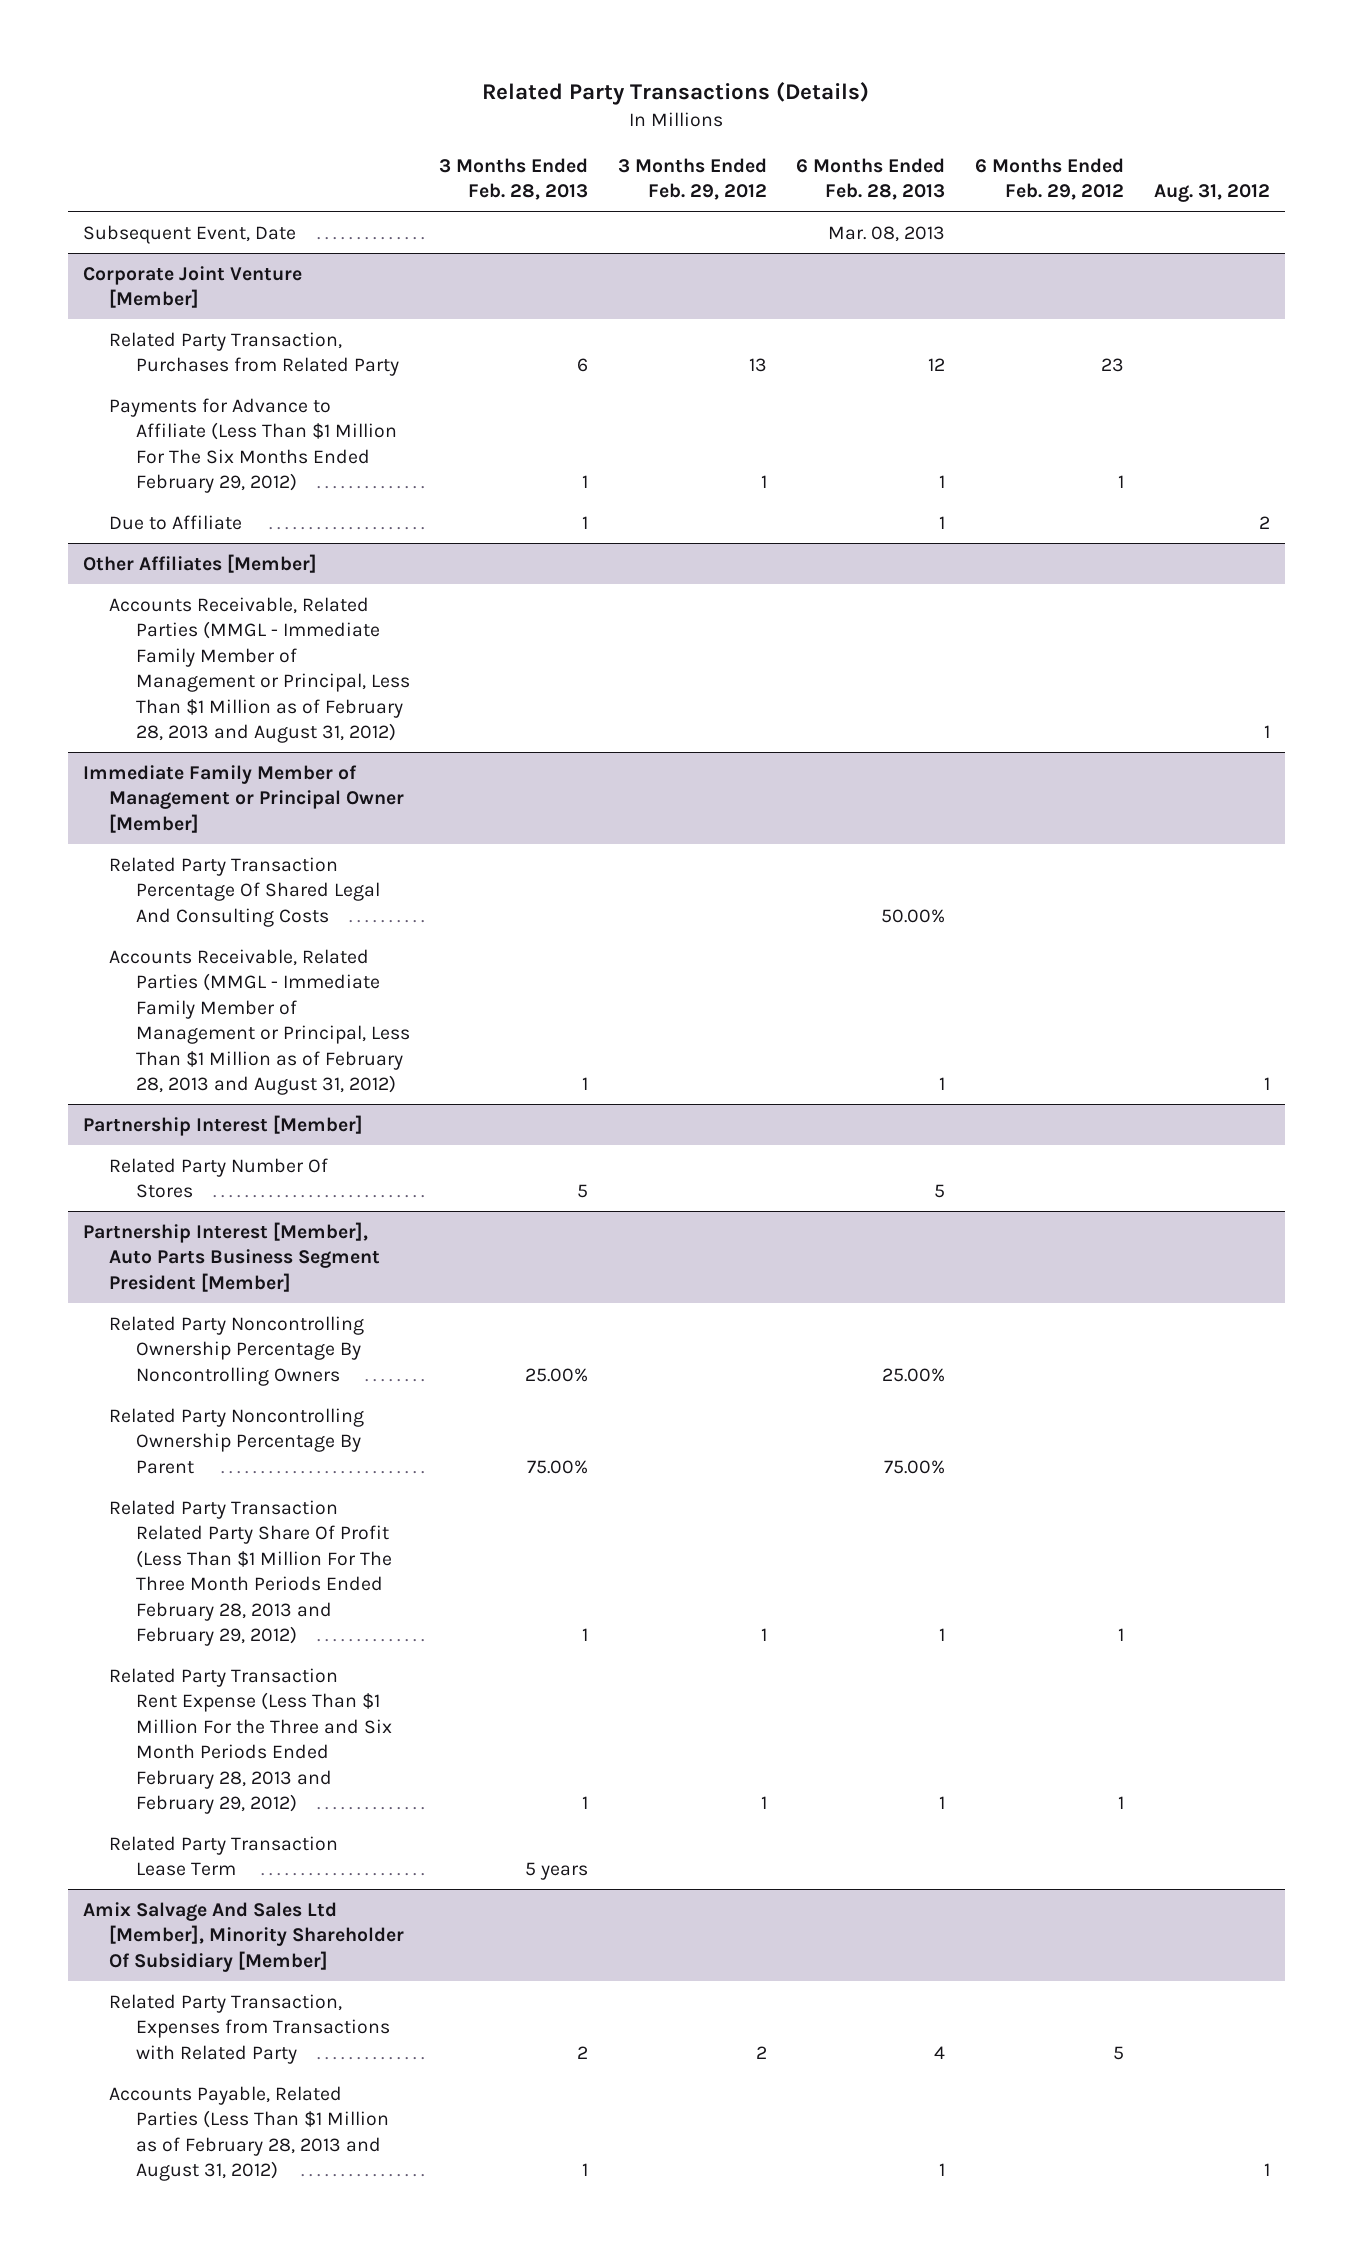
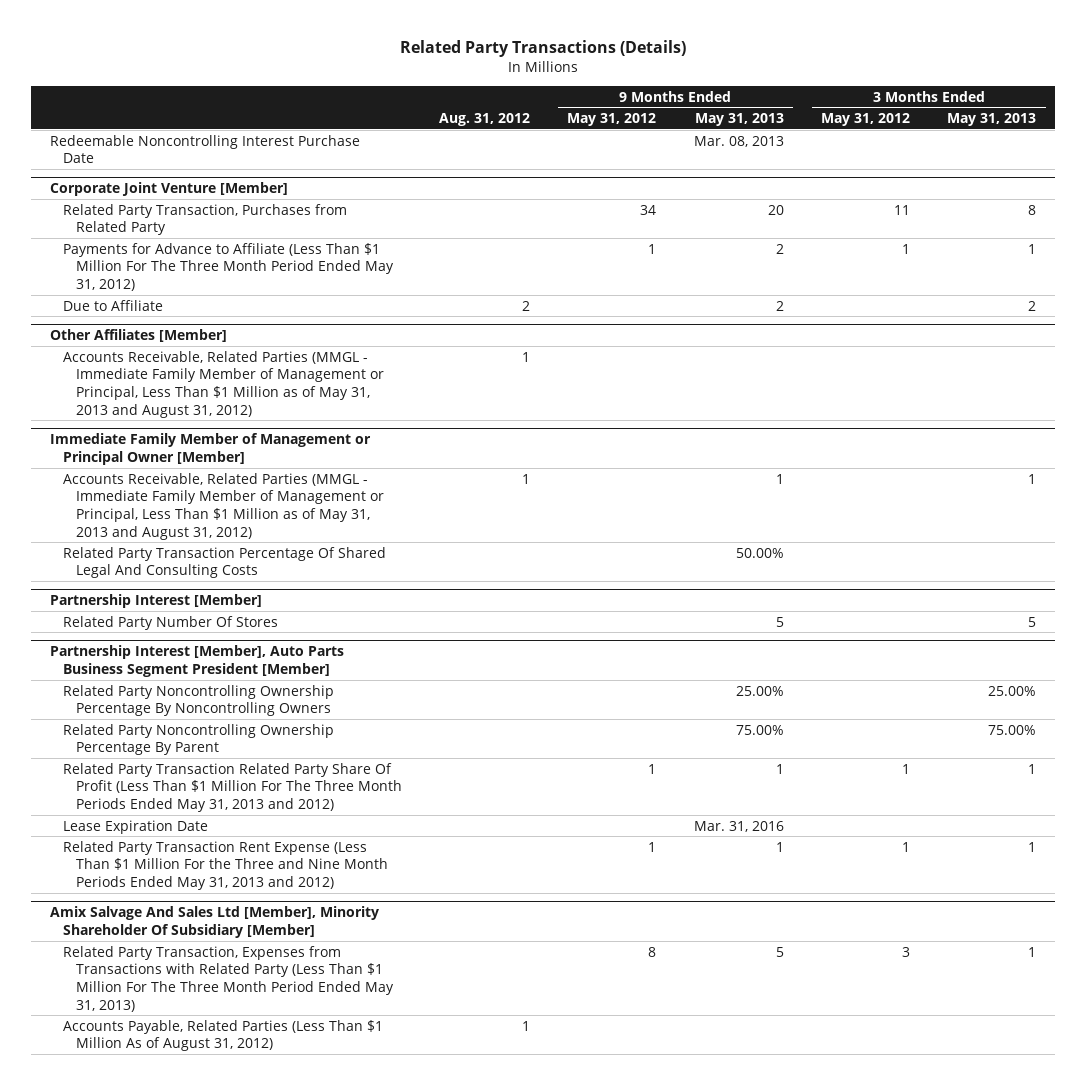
- | 3 Months Ended Feb. 28, 2013 | 3 Months Ended Feb. 29, 2012 | 6 Months Ended Feb. 28, 2013 | 6 Months Ended Feb. 29, 2012 | Aug. 31, 2012
+ | Aug. 31, 2012 | 9 Months Ended May 31, 2012 | 9 Months Ended May 31, 2013 | 3 Months Ended May 31, 2012 | 3 Months Ended May 31, 2013
- Subsequent Event, Date | | | Mar. 08, 2013 | |
+ Redeemable Noncontrolling Interest Purchase Date | | | Mar. 08, 2013 | |
@ Corporate Joint Venture [Member]
- Payments for Advance to Affiliate (Less Than $1 Million For The Six Months Ended February 29, 2012) | 1 | 1 | 1 | 1 |
+ Payments for Advance to Affiliate (Less Than $1 Million For The Three Month Period Ended May 31, 2012) | | 1 | 2 | 1 | 1
@ Other Affiliates [Member]
- Accounts Receivable, Related Parties (MMGL - Immediate Family Member of Management or Principal, Less Than $1 Million as of February 28, 2013 and August 31, 2012) | | | | | 1
+ Accounts Receivable, Related Parties (MMGL - Immediate Family Member of Management or Principal, Less Than $1 Million as of May 31, 2013 and August 31, 2012) | 1 | | | |
@ Immediate Family Member of Management or Principal Owner [Member]
+ Accounts Receivable, Related Parties (MMGL - Immediate Family Member of Management or Principal, Less Than $1 Million as of May 31, 2013 and August 31, 2012) | 1 | | 1 | | 1
- Accounts Receivable, Related Parties (MMGL - Immediate Family Member of Management or Principal, Less Than $1 Million as of February 28, 2013 and August 31, 2012) | 1 | | 1 | | 1
@ Partnership Interest [Member], Auto Parts Business Segment President [Member]
- Related Party Transaction Related Party Share Of Profit (Less Than $1 Million For The Three Month Periods Ended February 28, 2013 and February 29, 2012) | 1 | 1 | 1 | 1 |
- Related Party Transaction Rent Expense (Less Than $1 Million For the Three and Six Month Periods Ended February 28, 2013 and February 29, 2012) | 1 | 1 | 1 | 1 |
- Related Party Transaction Lease Term | 5 years | | | |
+ Related Party Transaction Related Party Share Of Profit (Less Than $1 Million For The Three Month Periods Ended May 31, 2013 and 2012) | | 1 | 1 | 1 | 1
+ Lease Expiration Date | | | Mar. 31, 2016 | |
+ Related Party Transaction Rent Expense (Less Than $1 Million For the Three and Nine Month Periods Ended May 31, 2013 and 2012) | | 1 | 1 | 1 | 1
@ Amix Salvage And Sales Ltd [Member], Minority Shareholder Of Subsidiary [Member]
- Related Party Transaction, Expenses from Transactions with Related Party | 2 | 2 | 4 | 5 |
- Accounts Payable, Related Parties (Less Than $1 Million as of February 28, 2013 and August 31, 2012) | 1 | | 1 | | 1
+ Related Party Transaction, Expenses from Transactions with Related Party (Less Than $1 Million For The Three Month Period Ended May 31, 2013) | | 8 | 5 | 3 | 1
+ Accounts Payable, Related Parties (Less Than $1 Million As of August 31, 2012) | 1 | | | |

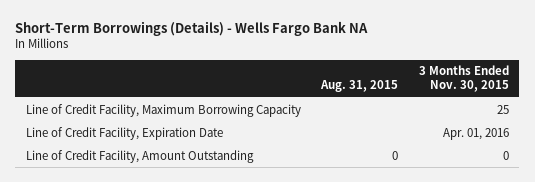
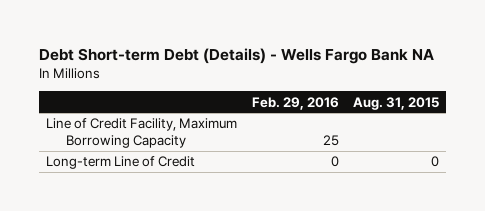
- Short-Term Borrowings (Details) - Wells Fargo Bank NA
+ Debt Short-term Debt (Details) - Wells Fargo Bank NA
- | Aug. 31, 2015 | 3 Months Ended Nov. 30, 2015
+ | Feb. 29, 2016 | Aug. 31, 2015
- Line of Credit Facility, Expiration Date | | Apr. 01, 2016
- Line of Credit Facility, Amount Outstanding | 0 | 0
+ Long-term Line of Credit | 0 | 0

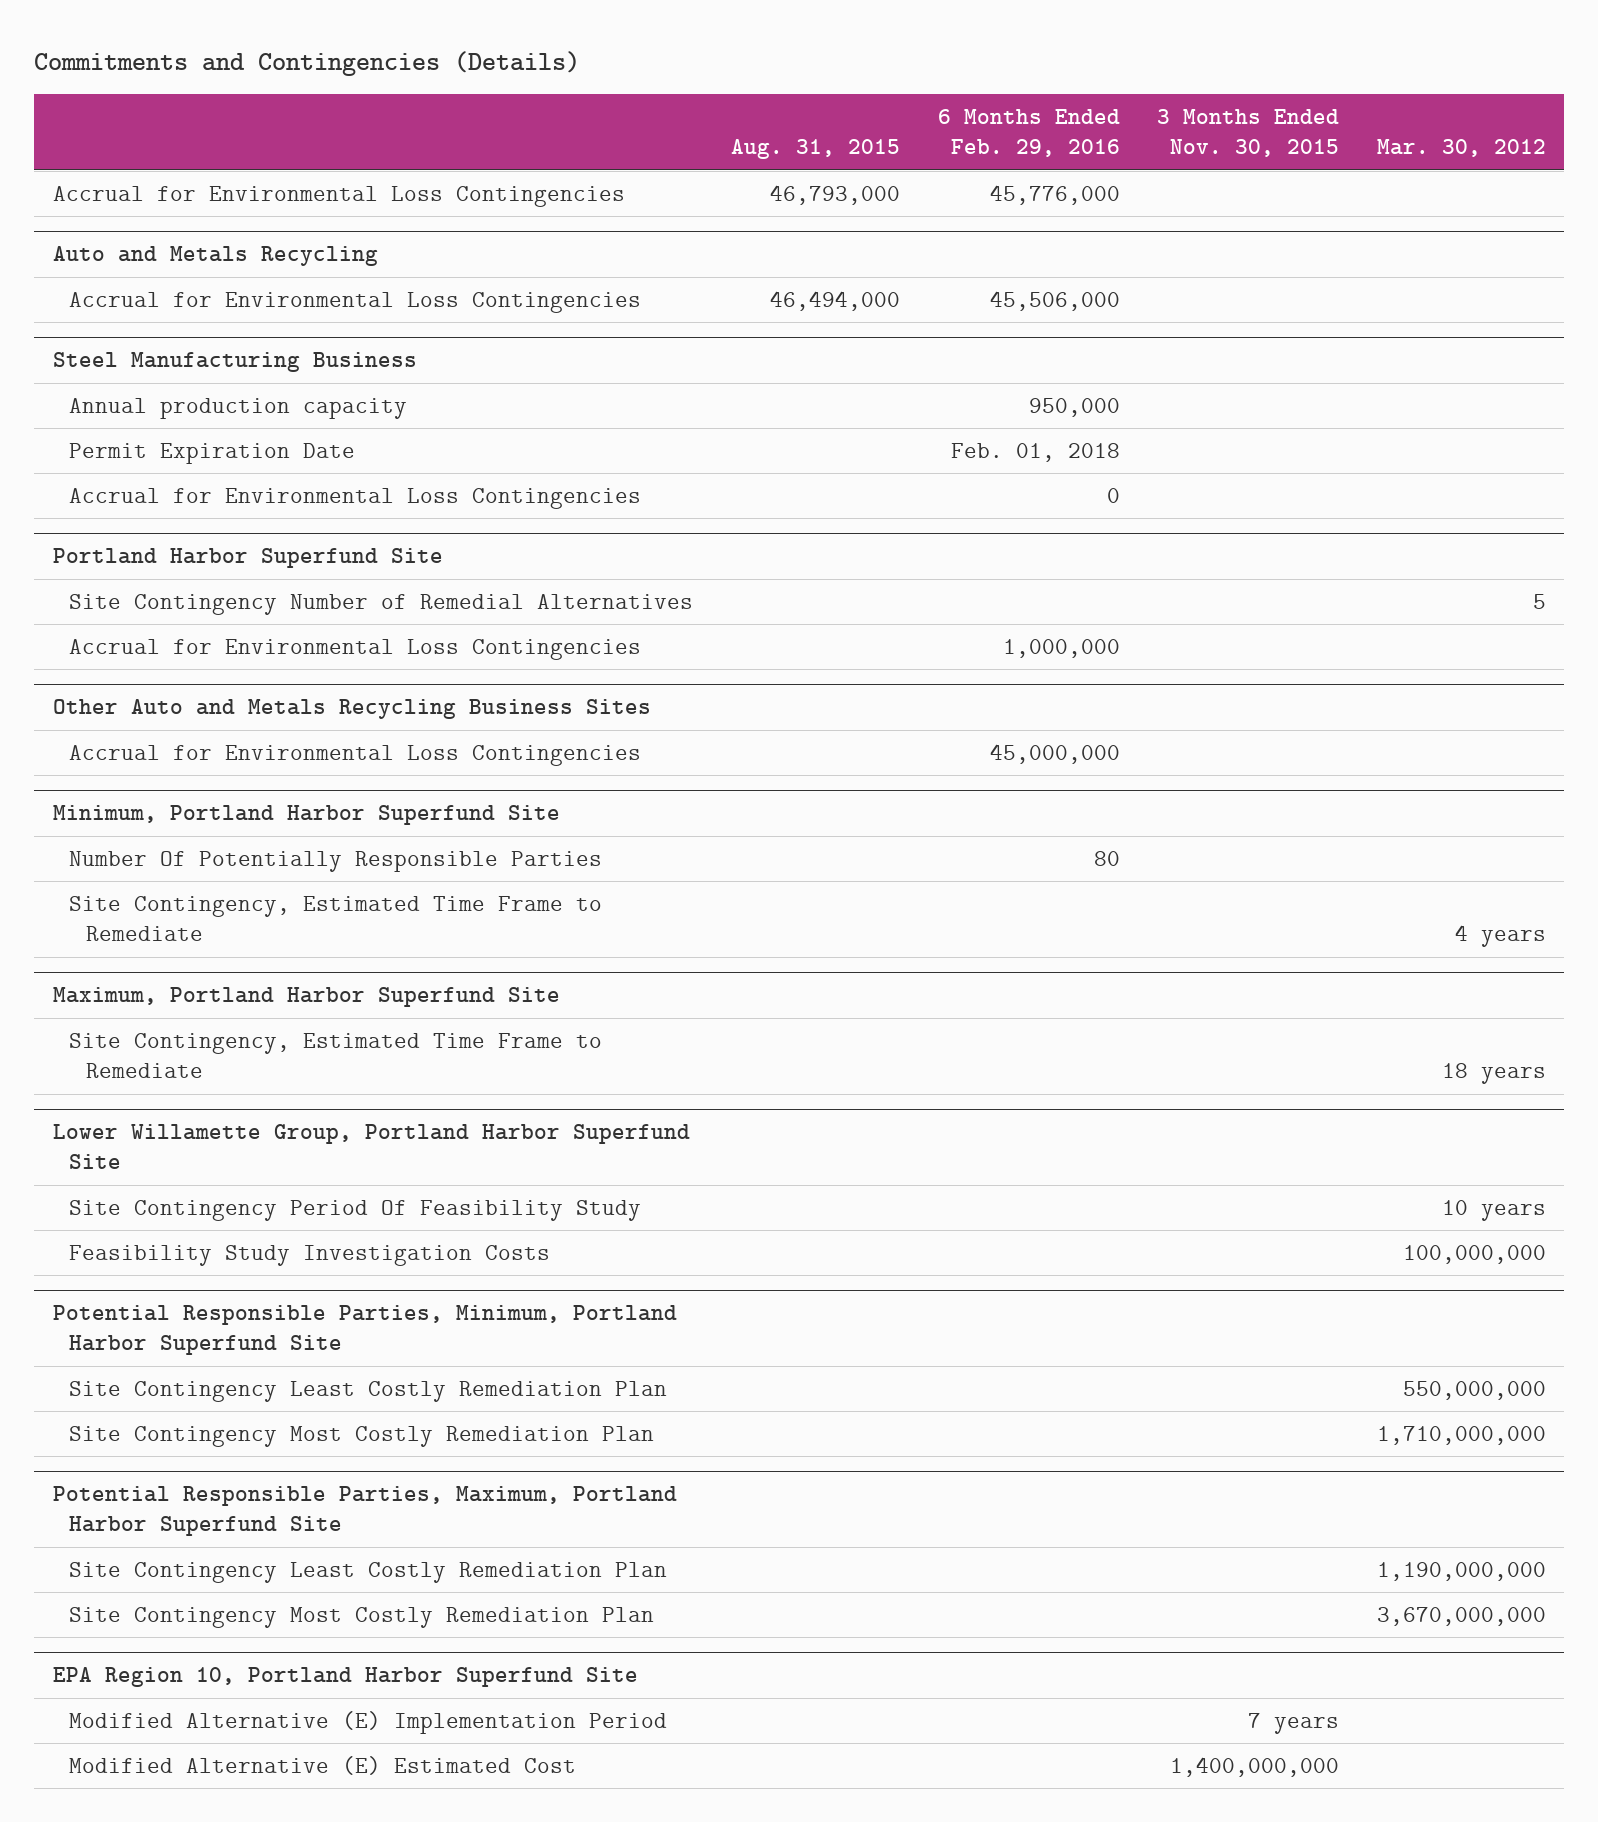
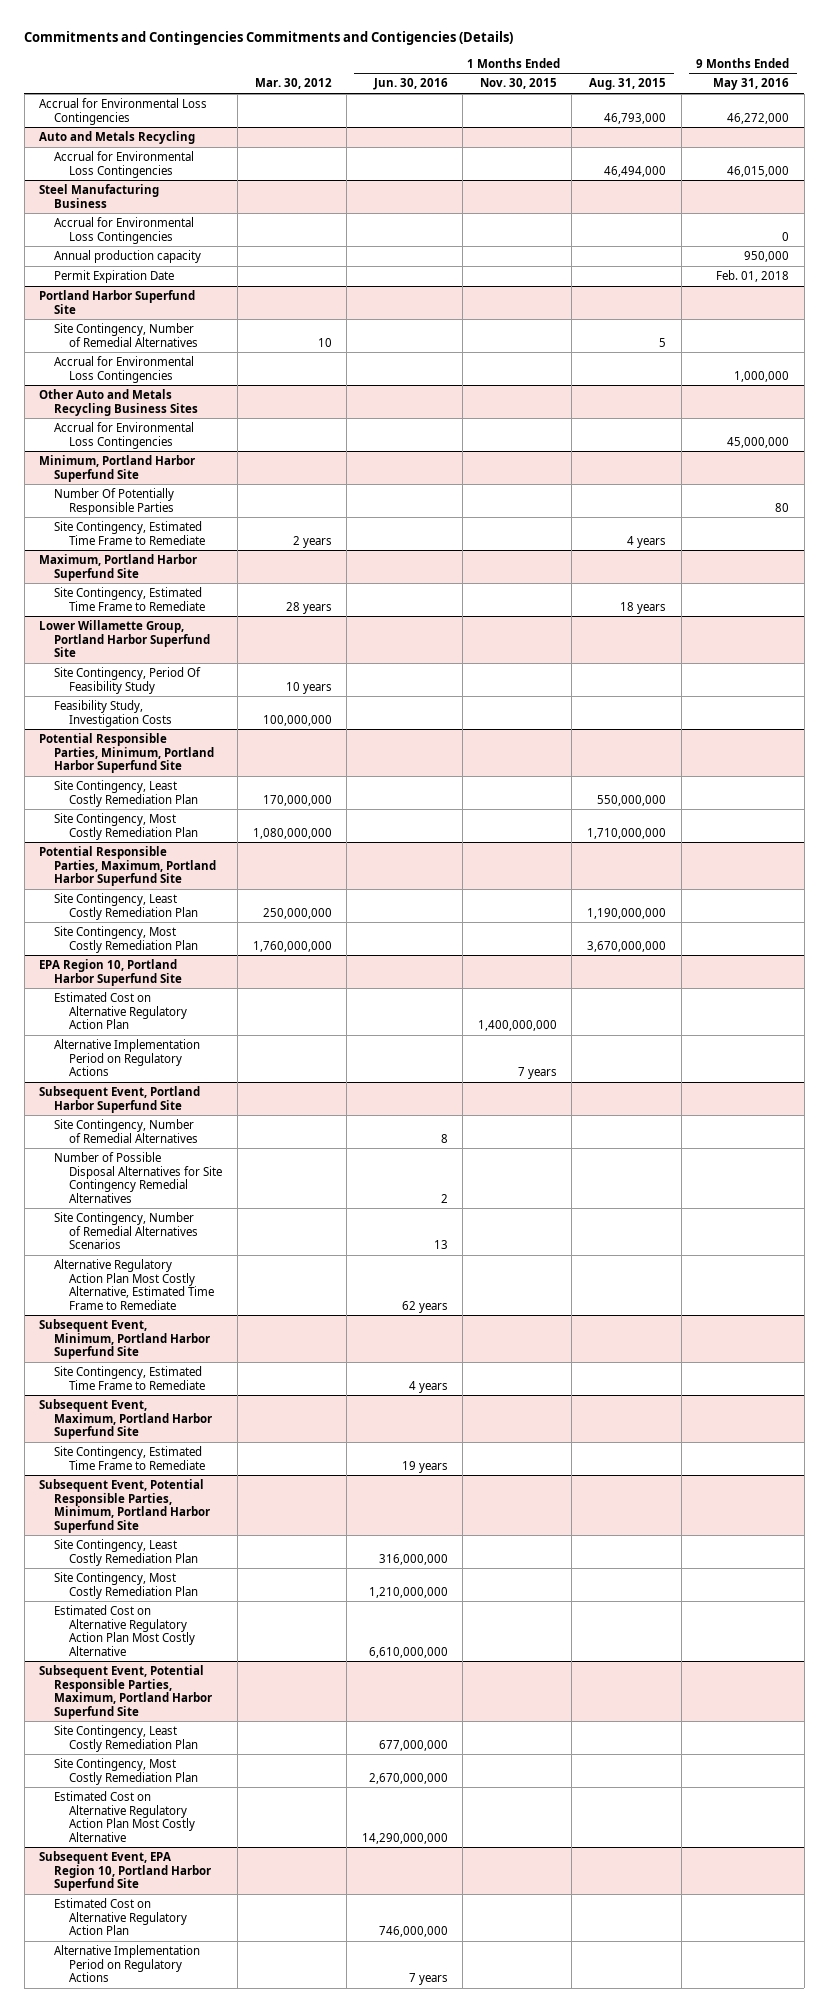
- Commitments and Contingencies (Details)
+ Commitments and Contingencies Commitments and Contigencies (Details)
- | Aug. 31, 2015 | 6 Months Ended Feb. 29, 2016 | 3 Months Ended Nov. 30, 2015 | Mar. 30, 2012
+ | Mar. 30, 2012 | 1 Months Ended Jun. 30, 2016 | 1 Months Ended Nov. 30, 2015 | 1 Months Ended Aug. 31, 2015 | 9 Months Ended May 31, 2016
@ Steel Manufacturing Business
moved up: Accrual for Environmental Loss Contingencies | | | | | 0
@ Portland Harbor Superfund Site
- Site Contingency Number of Remedial Alternatives | | | | 5
+ Site Contingency, Number of Remedial Alternatives | 10 | | | 5 |
@ Minimum, Portland Harbor Superfund Site
- Site Contingency, Estimated Time Frame to Remediate | | | | 4 years
+ Site Contingency, Estimated Time Frame to Remediate | 2 years | | | 4 years |
@ Maximum, Portland Harbor Superfund Site
- Site Contingency, Estimated Time Frame to Remediate | | | | 18 years
+ Site Contingency, Estimated Time Frame to Remediate | 28 years | | | 18 years |
@ Lower Willamette Group, Portland Harbor Superfund Site
- Site Contingency Period Of Feasibility Study | | | | 10 years
- Feasibility Study Investigation Costs | | | | 100,000,000
+ Site Contingency, Period Of Feasibility Study | 10 years | | | |
+ Feasibility Study, Investigation Costs | 100,000,000 | | | |
@ Potential Responsible Parties, Minimum, Portland Harbor Superfund Site
- Site Contingency Least Costly Remediation Plan | | | | 550,000,000
- Site Contingency Most Costly Remediation Plan | | | | 1,710,000,000
+ Site Contingency, Least Costly Remediation Plan | 170,000,000 | | | 550,000,000 |
+ Site Contingency, Most Costly Remediation Plan | 1,080,000,000 | | | 1,710,000,000 |
@ Potential Responsible Parties, Maximum, Portland Harbor Superfund Site
- Site Contingency Least Costly Remediation Plan | | | | 1,190,000,000
- Site Contingency Most Costly Remediation Plan | | | | 3,670,000,000
+ Site Contingency, Least Costly Remediation Plan | 250,000,000 | | | 1,190,000,000 |
+ Site Contingency, Most Costly Remediation Plan | 1,760,000,000 | | | 3,670,000,000 |
@ EPA Region 10, Portland Harbor Superfund Site
- Modified Alternative (E) Implementation Period | | | 7 years |
- Modified Alternative (E) Estimated Cost | | | 1,400,000,000 |
+ Estimated Cost on Alternative Regulatory Action Plan | | | 1,400,000,000 | |
+ Alternative Implementation Period on Regulatory Actions | | | 7 years | |
+ Subsequent Event, Portland Harbor Superfund Site
+ Site Contingency, Number of Remedial Alternatives | | 8 | | |
+ Number of Possible Disposal Alternatives for Site Contingency Remedial Alternatives | | 2 | | |
+ Site Contingency, Number of Remedial Alternatives Scenarios | | 13 | | |
+ Alternative Regulatory Action Plan Most Costly Alternative, Estimated Time Frame to Remediate | | 62 years | | |
+ Subsequent Event, Minimum, Portland Harbor Superfund Site
+ Site Contingency, Estimated Time Frame to Remediate | | 4 years | | |
+ Subsequent Event, Maximum, Portland Harbor Superfund Site
+ Site Contingency, Estimated Time Frame to Remediate | | 19 years | | |
+ Subsequent Event, Potential Responsible Parties, Minimum, Portland Harbor Superfund Site
+ Site Contingency, Least Costly Remediation Plan | | 316,000,000 | | |
+ Site Contingency, Most Costly Remediation Plan | | 1,210,000,000 | | |
+ Estimated Cost on Alternative Regulatory Action Plan Most Costly Alternative | | 6,610,000,000 | | |
+ Subsequent Event, Potential Responsible Parties, Maximum, Portland Harbor Superfund Site
+ Site Contingency, Least Costly Remediation Plan | | 677,000,000 | | |
+ Site Contingency, Most Costly Remediation Plan | | 2,670,000,000 | | |
+ Estimated Cost on Alternative Regulatory Action Plan Most Costly Alternative | | 14,290,000,000 | | |
+ Subsequent Event, EPA Region 10, Portland Harbor Superfund Site
+ Estimated Cost on Alternative Regulatory Action Plan | | 746,000,000 | | |
+ Alternative Implementation Period on Regulatory Actions | | 7 years | | |

